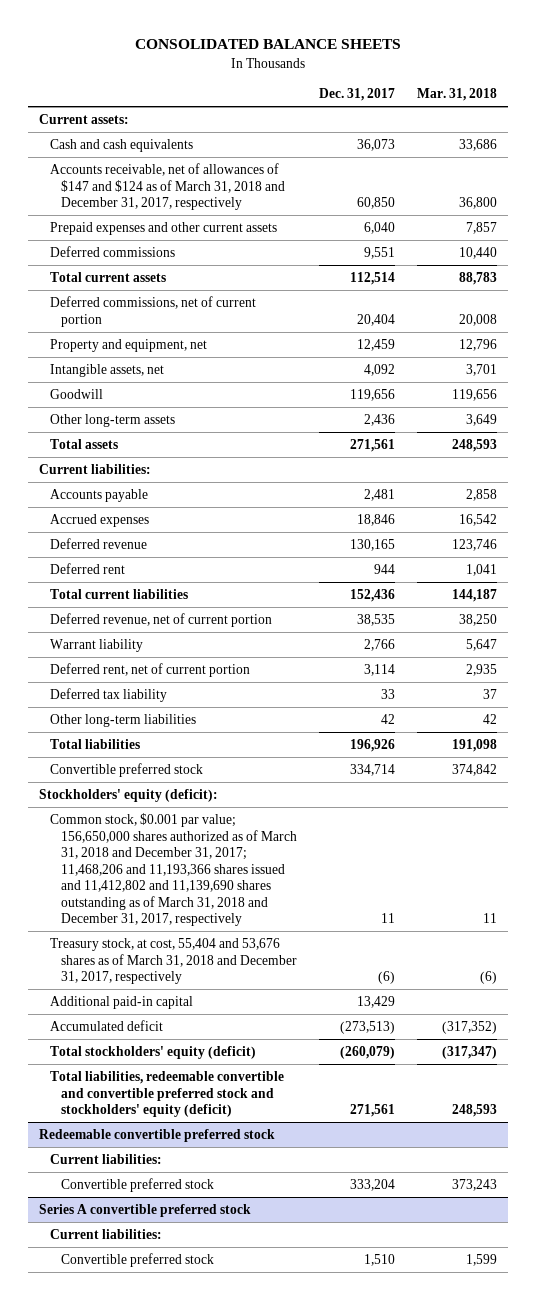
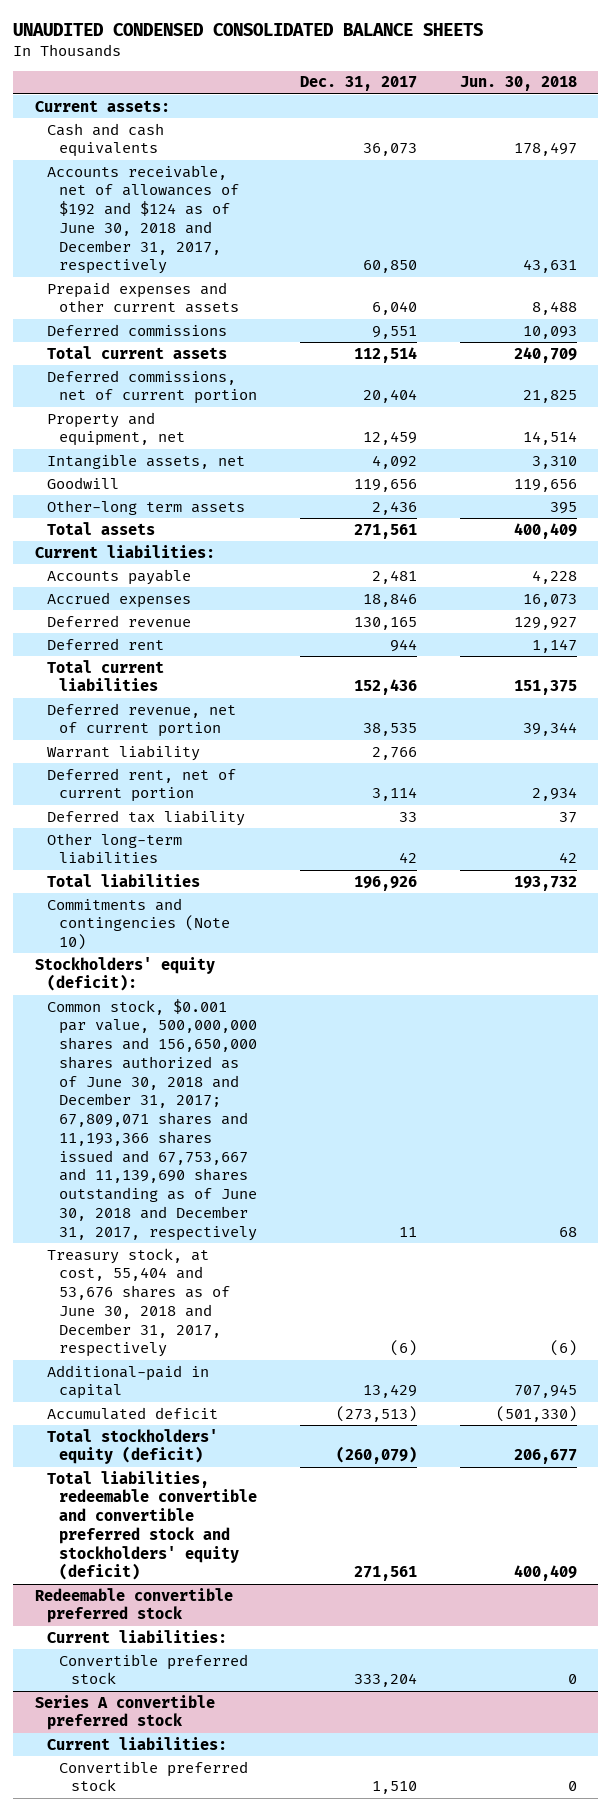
- CONSOLIDATED BALANCE SHEETS
+ UNAUDITED CONDENSED CONSOLIDATED BALANCE SHEETS
- | Dec. 31, 2017 | Mar. 31, 2018
+ | Dec. 31, 2017 | Jun. 30, 2018
- Accounts receivable, net of allowances of $147 and $124 as of March 31, 2018 and December 31, 2017, respectively | 60,850 | 36,800
+ Accounts receivable, net of allowances of $192 and $124 as of June 30, 2018 and December 31, 2017, respectively | 60,850 | 43,631
- Other long-term assets | 2,436 | 3,649
+ Other-long term assets | 2,436 | 395
- Convertible preferred stock | 334,714 | 374,842
+ Commitments and contingencies (Note 10)
- Common stock, $0.001 par value; 156,650,000 shares authorized as of March 31, 2018 and December 31, 2017; 11,468,206 and 11,193,366 shares issued and 11,412,802 and 11,139,690 shares outstanding as of March 31, 2018 and December 31, 2017, respectively | 11 | 11
- Treasury stock, at cost, 55,404 and 53,676 shares as of March 31, 2018 and December 31, 2017, respectively | (6) | (6)
- Additional paid-in capital | 13,429 |
+ Common stock, $0.001 par value, 500,000,000 shares and 156,650,000 shares authorized as of June 30, 2018 and December 31, 2017; 67,809,071 shares and 11,193,366 shares issued and 67,753,667 and 11,139,690 shares outstanding as of June 30, 2018 and December 31, 2017, respectively | 11 | 68
+ Treasury stock, at cost, 55,404 and 53,676 shares as of June 30, 2018 and December 31, 2017, respectively | (6) | (6)
+ Additional-paid in capital | 13,429 | 707,945

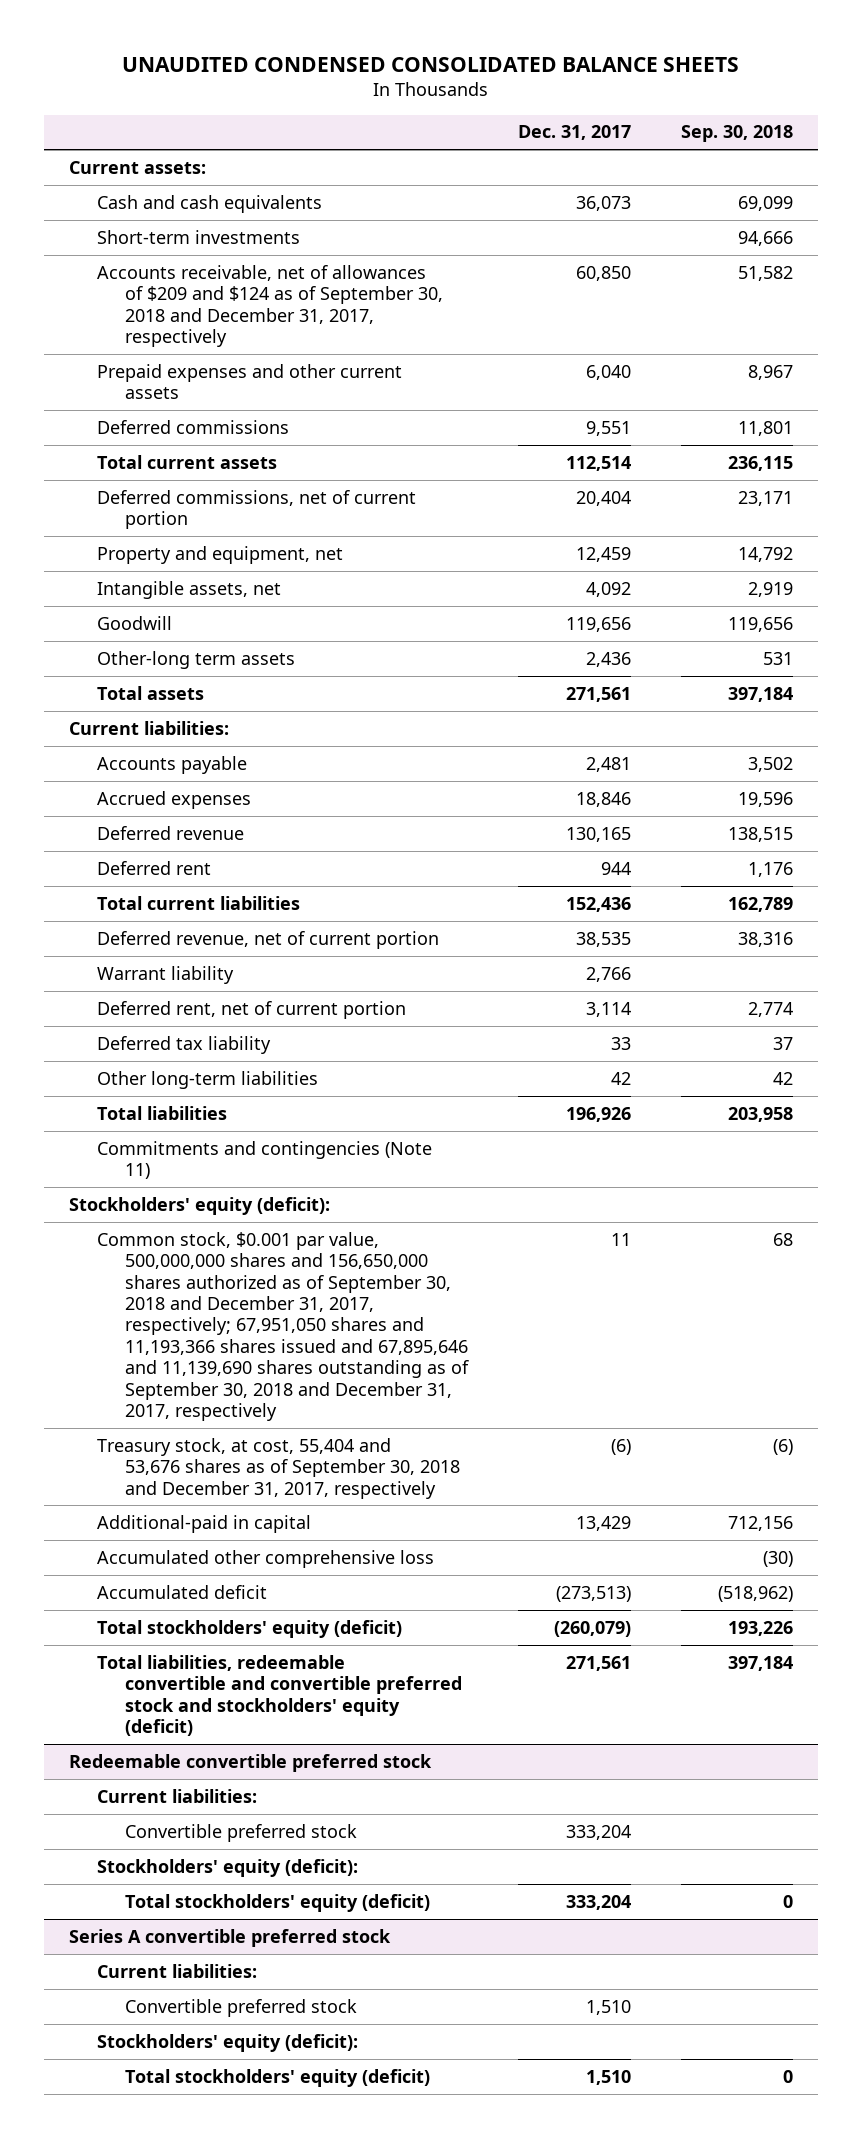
- | Dec. 31, 2017 | Jun. 30, 2018
+ | Dec. 31, 2017 | Sep. 30, 2018
- Accounts receivable, net of allowances of $192 and $124 as of June 30, 2018 and December 31, 2017, respectively | 60,850 | 43,631
+ Short-term investments | | 94,666
+ Accounts receivable, net of allowances of $209 and $124 as of September 30, 2018 and December 31, 2017, respectively | 60,850 | 51,582
- Commitments and contingencies (Note 10)
+ Commitments and contingencies (Note 11)
- Common stock, $0.001 par value, 500,000,000 shares and 156,650,000 shares authorized as of June 30, 2018 and December 31, 2017; 67,809,071 shares and 11,193,366 shares issued and 67,753,667 and 11,139,690 shares outstanding as of June 30, 2018 and December 31, 2017, respectively | 11 | 68
- Treasury stock, at cost, 55,404 and 53,676 shares as of June 30, 2018 and December 31, 2017, respectively | (6) | (6)
+ Common stock, $0.001 par value, 500,000,000 shares and 156,650,000 shares authorized as of September 30, 2018 and December 31, 2017, respectively; 67,951,050 shares and 11,193,366 shares issued and 67,895,646 and 11,139,690 shares outstanding as of September 30, 2018 and December 31, 2017, respectively | 11 | 68
+ Treasury stock, at cost, 55,404 and 53,676 shares as of September 30, 2018 and December 31, 2017, respectively | (6) | (6)
+ Accumulated other comprehensive loss | | (30)
@ Redeemable convertible preferred stock
+ Stockholders' equity (deficit):
+ Total stockholders' equity (deficit) | 333,204 | 0
@ Series A convertible preferred stock
+ Stockholders' equity (deficit):
+ Total stockholders' equity (deficit) | 1,510 | 0

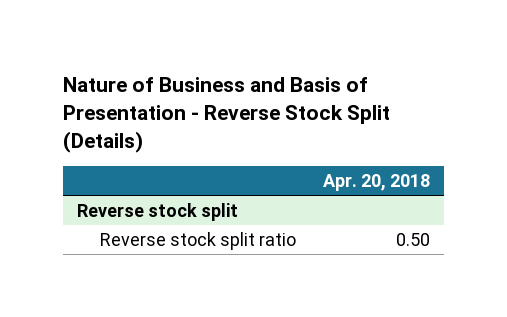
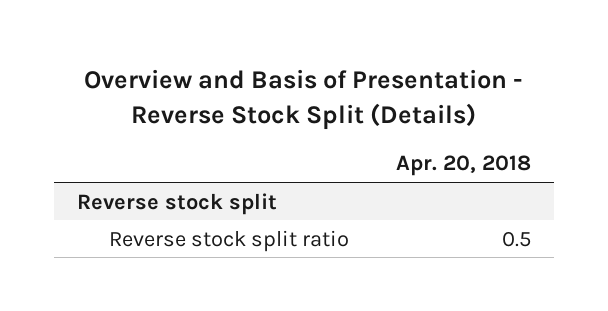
- Nature of Business and Basis of Presentation - Reverse Stock Split (Details)
+ Overview and Basis of Presentation - Reverse Stock Split (Details)
- Reverse stock split ratio | 0.50
+ Reverse stock split ratio | 0.5

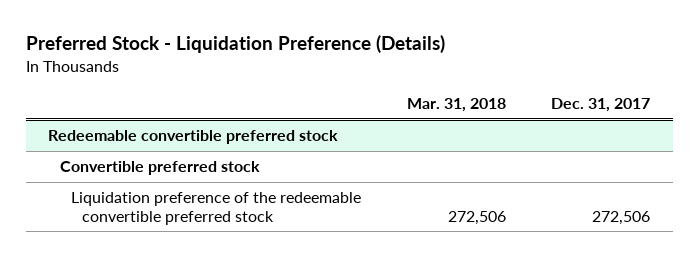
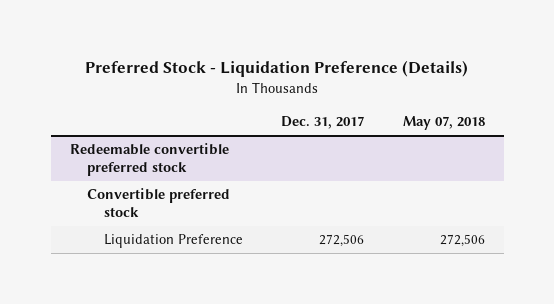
- | Mar. 31, 2018 | Dec. 31, 2017
+ | Dec. 31, 2017 | May 07, 2018
@ Redeemable convertible preferred stock
- Liquidation preference of the redeemable convertible preferred stock | 272,506 | 272,506
+ Liquidation Preference | 272,506 | 272,506

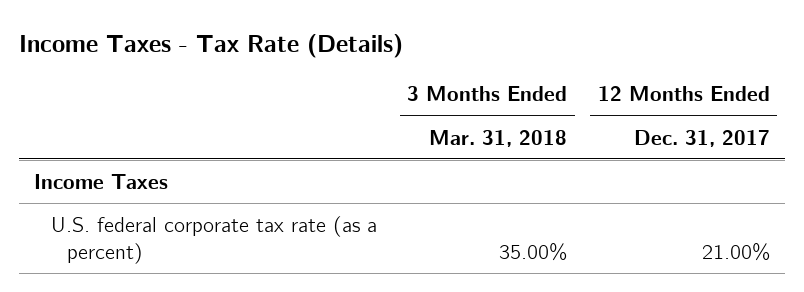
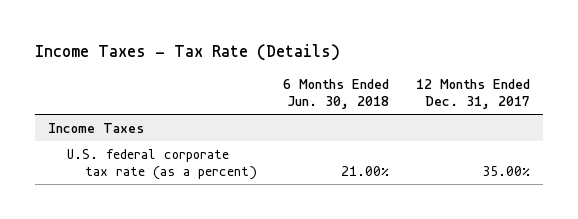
- | 3 Months Ended Mar. 31, 2018 | 12 Months Ended Dec. 31, 2017
+ | 6 Months Ended Jun. 30, 2018 | 12 Months Ended Dec. 31, 2017
- U.S. federal corporate tax rate (as a percent) | 35.00% | 21.00%
+ U.S. federal corporate tax rate (as a percent) | 21.00% | 35.00%

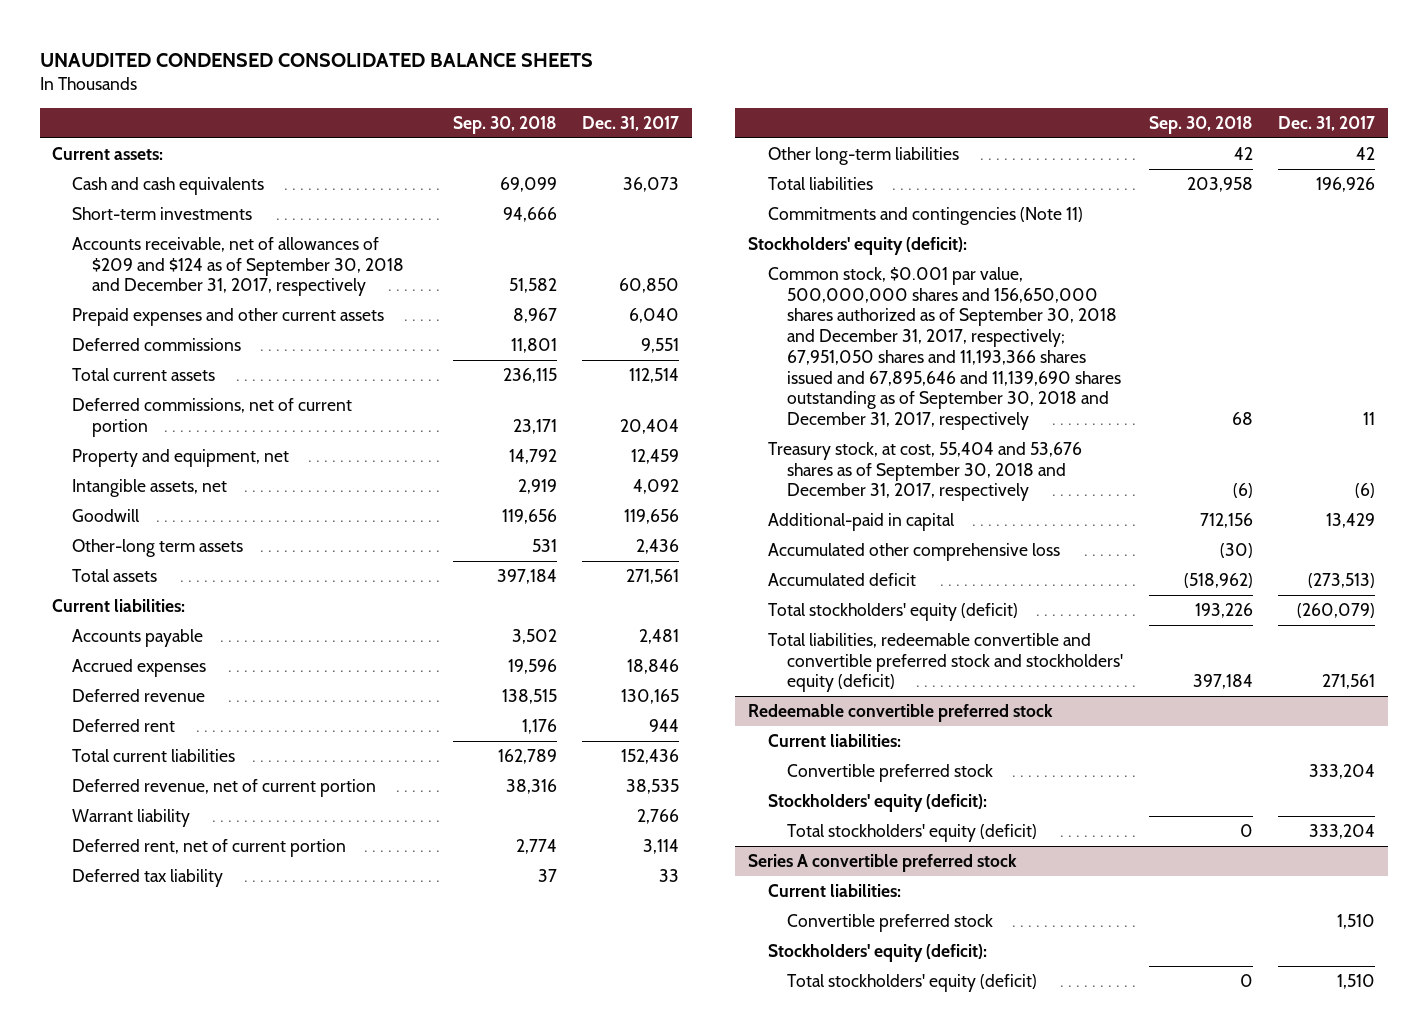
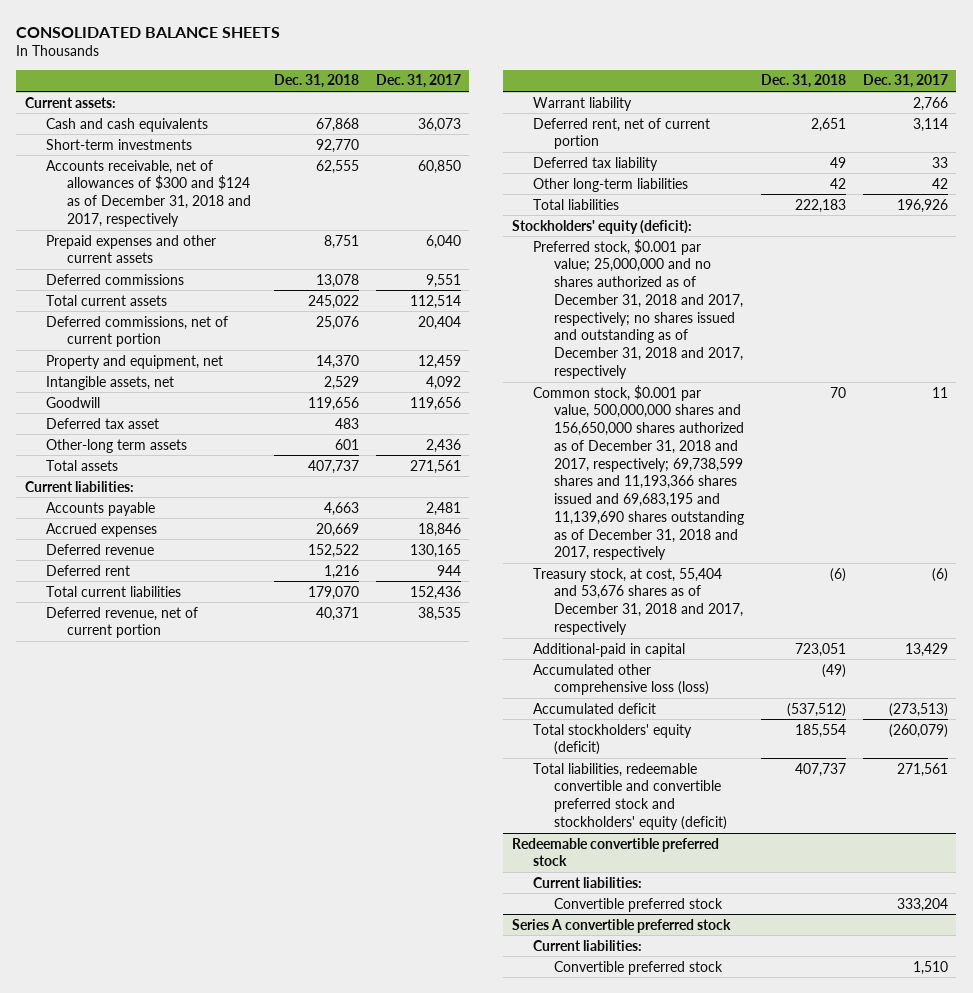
- UNAUDITED CONDENSED CONSOLIDATED BALANCE SHEETS
+ CONSOLIDATED BALANCE SHEETS
- | Sep. 30, 2018 | Dec. 31, 2017
+ | Dec. 31, 2018 | Dec. 31, 2017
- Accounts receivable, net of allowances of $209 and $124 as of September 30, 2018 and December 31, 2017, respectively | 51,582 | 60,850
+ Accounts receivable, net of allowances of $300 and $124 as of December 31, 2018 and 2017, respectively | 62,555 | 60,850
+ Deferred tax asset | 483 |
- Commitments and contingencies (Note 11)
- Common stock, $0.001 par value, 500,000,000 shares and 156,650,000 shares authorized as of September 30, 2018 and December 31, 2017, respectively; 67,951,050 shares and 11,193,366 shares issued and 67,895,646 and 11,139,690 shares outstanding as of September 30, 2018 and December 31, 2017, respectively | 68 | 11
- Treasury stock, at cost, 55,404 and 53,676 shares as of September 30, 2018 and December 31, 2017, respectively | (6) | (6)
+ Preferred stock, $0.001 par value; 25,000,000 and no shares authorized as of December 31, 2018 and 2017, respectively; no shares issued and outstanding as of December 31, 2018 and 2017, respectively
+ Common stock, $0.001 par value, 500,000,000 shares and 156,650,000 shares authorized as of December 31, 2018 and 2017, respectively; 69,738,599 shares and 11,193,366 shares issued and 69,683,195 and 11,139,690 shares outstanding as of December 31, 2018 and 2017, respectively | 70 | 11
+ Treasury stock, at cost, 55,404 and 53,676 shares as of December 31, 2018 and 2017, respectively | (6) | (6)
- Accumulated other comprehensive loss | (30) |
+ Accumulated other comprehensive loss (loss) | (49) |
@ Redeemable convertible preferred stock
- Stockholders' equity (deficit):
- Total stockholders' equity (deficit) | 0 | 333,204
@ Series A convertible preferred stock
- Stockholders' equity (deficit):
- Total stockholders' equity (deficit) | 0 | 1,510

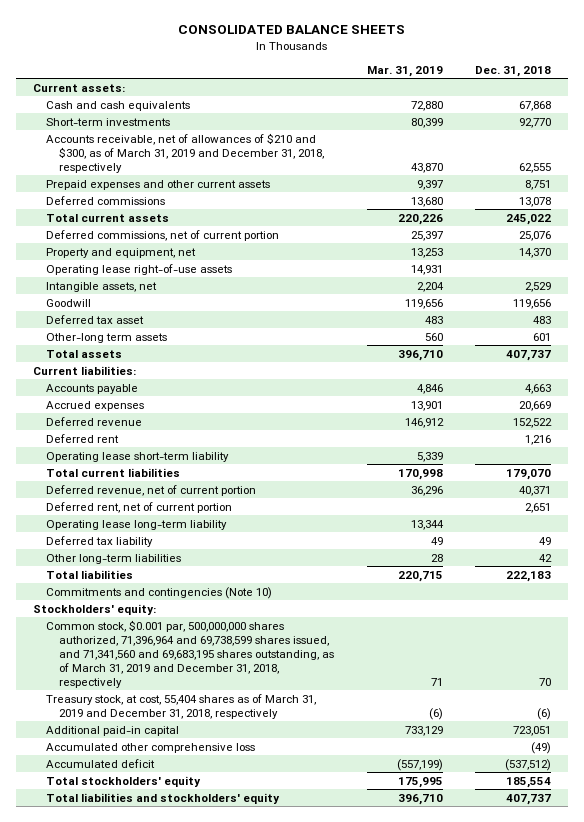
- | Dec. 31, 2018 | Dec. 31, 2017
+ | Mar. 31, 2019 | Dec. 31, 2018
- Accounts receivable, net of allowances of $300 and $124 as of December 31, 2018 and 2017, respectively | 62,555 | 60,850
+ Accounts receivable, net of allowances of $210 and $300, as of March 31, 2019 and December 31, 2018, respectively | 43,870 | 62,555
+ Operating lease right-of-use assets | 14,931 |
+ Operating lease short-term liability | 5,339 |
- Warrant liability | | 2,766
+ Operating lease long-term liability | 13,344 |
- Stockholders' equity (deficit):
- Preferred stock, $0.001 par value; 25,000,000 and no shares authorized as of December 31, 2018 and 2017, respectively; no shares issued and outstanding as of December 31, 2018 and 2017, respectively
- Common stock, $0.001 par value, 500,000,000 shares and 156,650,000 shares authorized as of December 31, 2018 and 2017, respectively; 69,738,599 shares and 11,193,366 shares issued and 69,683,195 and 11,139,690 shares outstanding as of December 31, 2018 and 2017, respectively | 70 | 11
- Treasury stock, at cost, 55,404 and 53,676 shares as of December 31, 2018 and 2017, respectively | (6) | (6)
- Additional-paid in capital | 723,051 | 13,429
- Accumulated other comprehensive loss (loss) | (49) |
+ Commitments and contingencies (Note 10)
+ Stockholders' equity:
+ Common stock, $0.001 par, 500,000,000 shares authorized, 71,396,964 and 69,738,599 shares issued, and 71,341,560 and 69,683,195 shares outstanding, as of March 31, 2019 and December 31, 2018, respectively | 71 | 70
+ Treasury stock, at cost, 55,404 shares as of March 31, 2019 and December 31, 2018, respectively | (6) | (6)
+ Additional paid-in capital | 733,129 | 723,051
+ Accumulated other comprehensive loss | | (49)
- Total stockholders' equity (deficit) | 185,554 | (260,079)
- Total liabilities, redeemable convertible and convertible preferred stock and stockholders' equity (deficit) | 407,737 | 271,561
- Redeemable convertible preferred stock
- Current liabilities:
- Convertible preferred stock | | 333,204
- Series A convertible preferred stock
- Current liabilities:
- Convertible preferred stock | | 1,510
+ Total stockholders' equity | 175,995 | 185,554
+ Total liabilities and stockholders' equity | 396,710 | 407,737

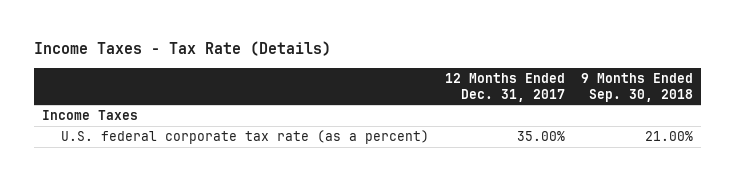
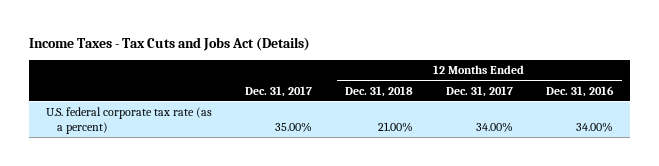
- Income Taxes - Tax Rate (Details)
+ Income Taxes - Tax Cuts and Jobs Act (Details)
- | 12 Months Ended Dec. 31, 2017 | 9 Months Ended Sep. 30, 2018
+ | Dec. 31, 2017 | 12 Months Ended Dec. 31, 2018 | 12 Months Ended Dec. 31, 2017 | 12 Months Ended Dec. 31, 2016
- Income Taxes
- U.S. federal corporate tax rate (as a percent) | 35.00% | 21.00%
+ U.S. federal corporate tax rate (as a percent) | 35.00% | 21.00% | 34.00% | 34.00%

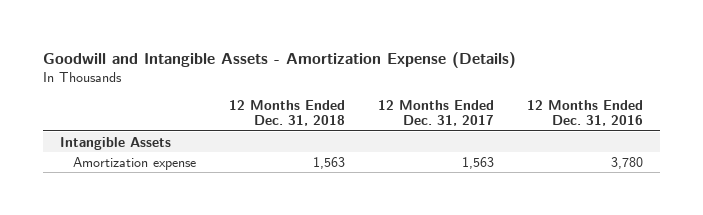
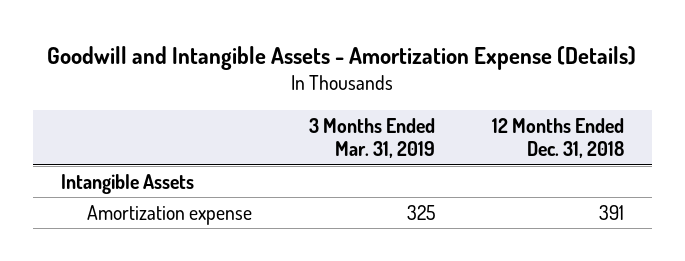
- | 12 Months Ended Dec. 31, 2018 | 12 Months Ended Dec. 31, 2017 | 12 Months Ended Dec. 31, 2016
+ | 3 Months Ended Mar. 31, 2019 | 12 Months Ended Dec. 31, 2018
- Amortization expense | 1,563 | 1,563 | 3,780
+ Amortization expense | 325 | 391

